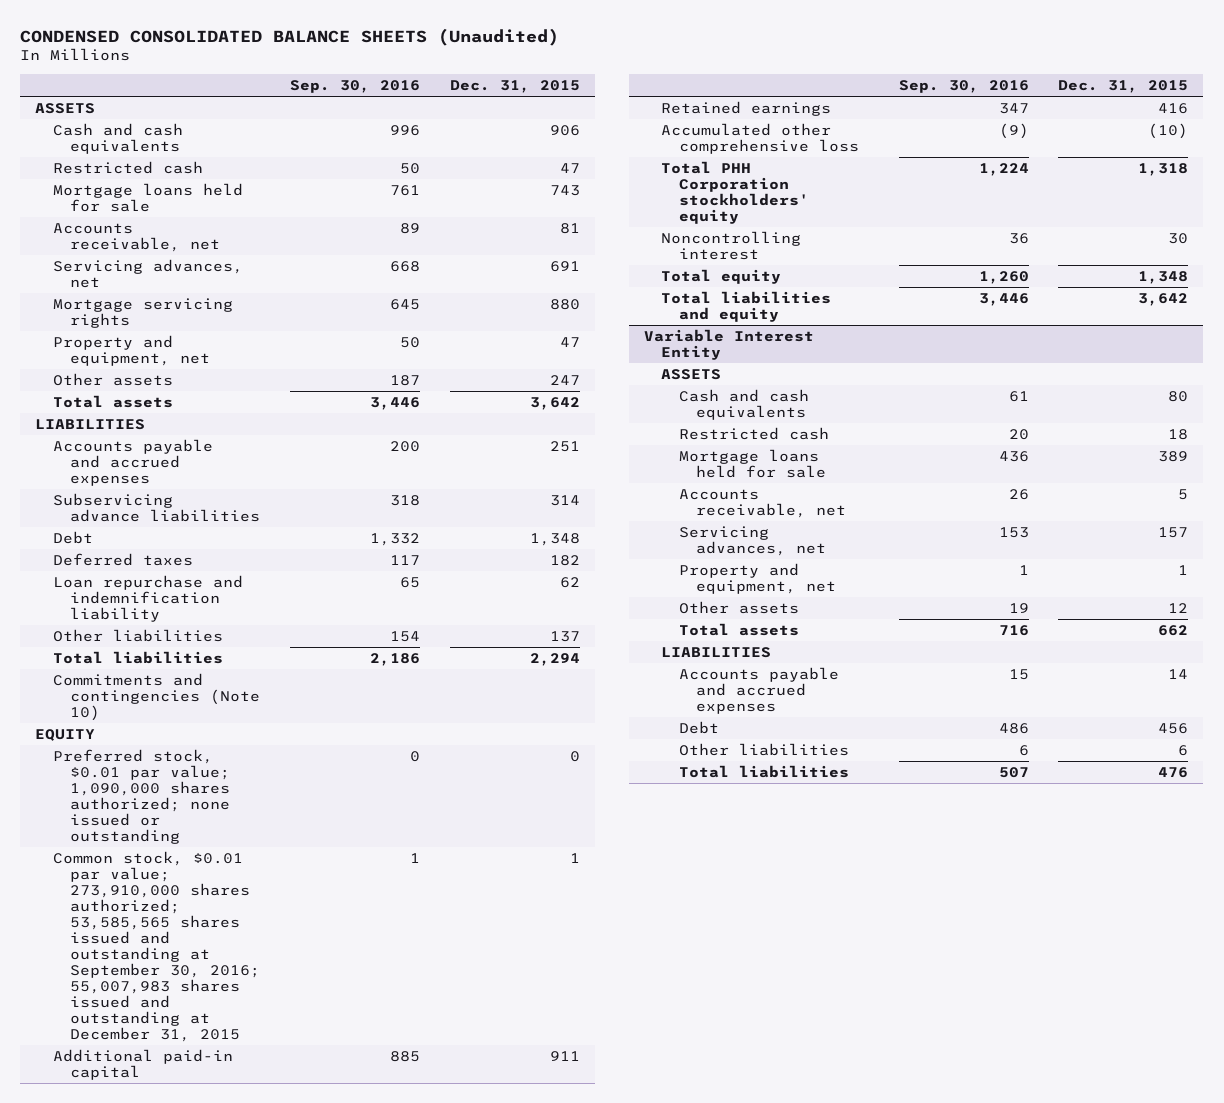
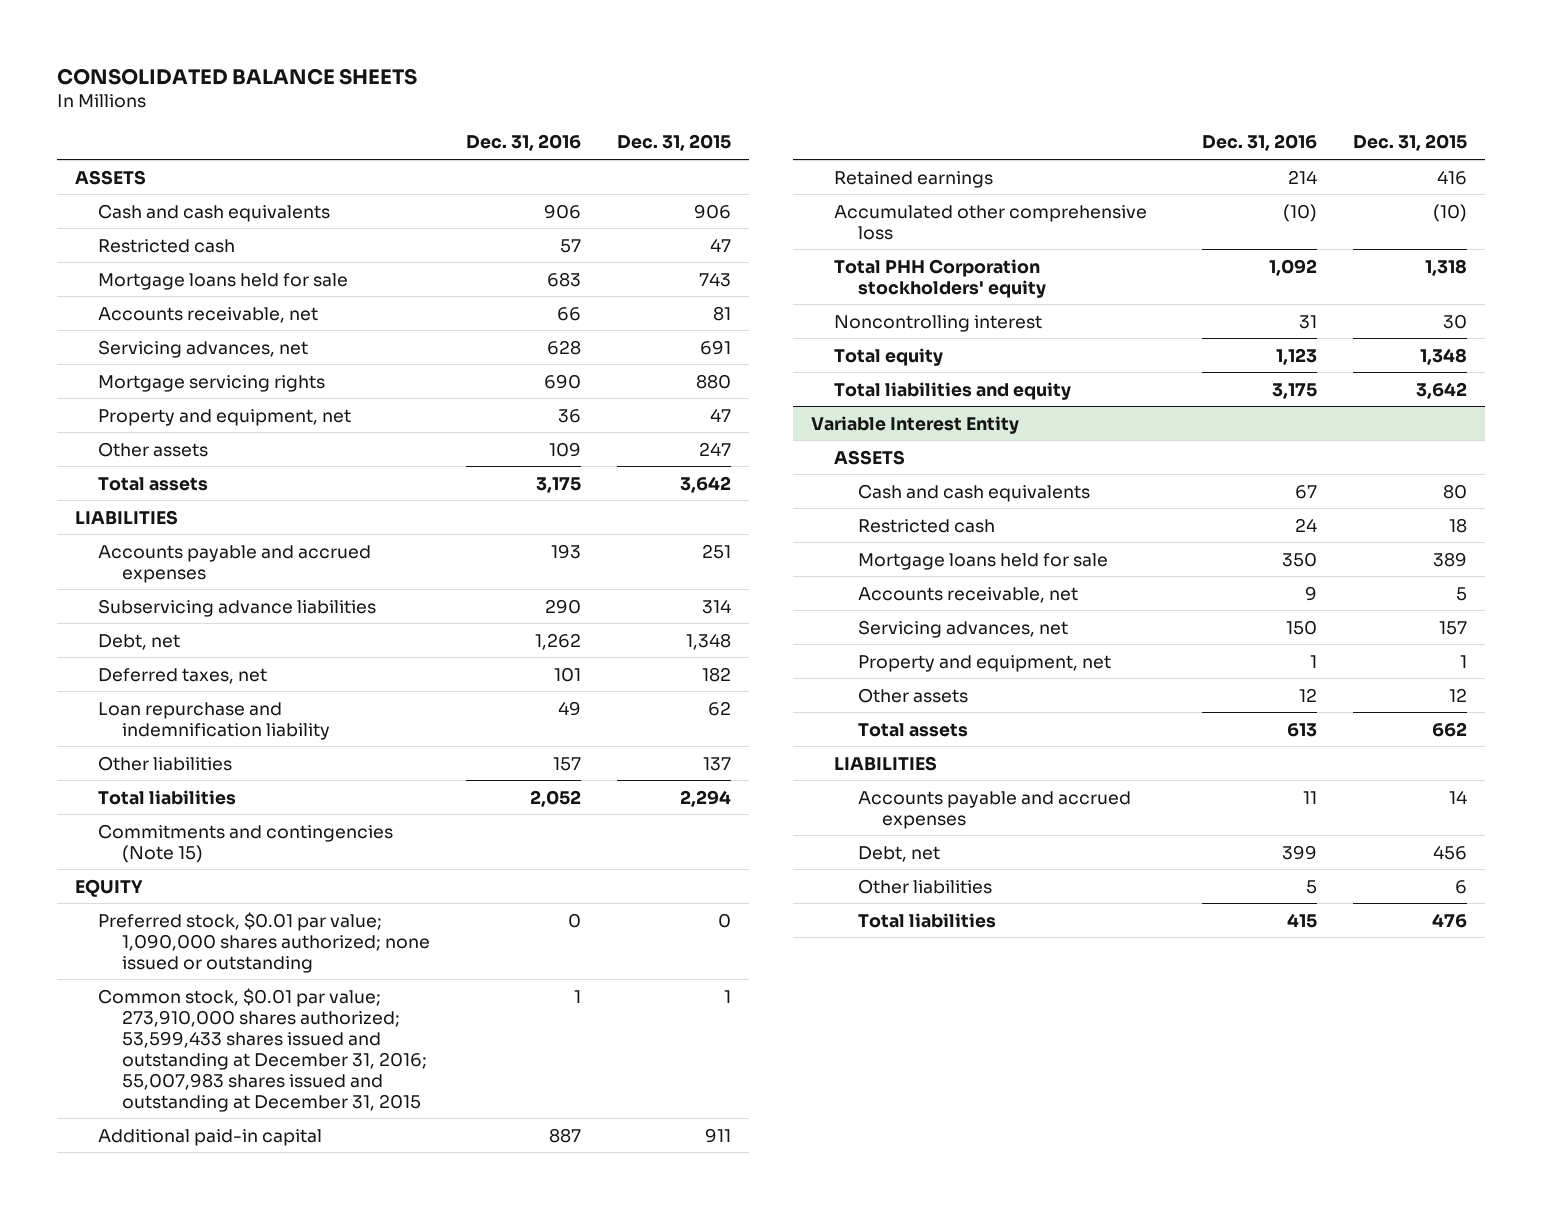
- CONDENSED CONSOLIDATED BALANCE SHEETS (Unaudited)
+ CONSOLIDATED BALANCE SHEETS
- | Sep. 30, 2016 | Dec. 31, 2015
+ | Dec. 31, 2016 | Dec. 31, 2015
- Debt | 1,332 | 1,348
- Deferred taxes | 117 | 182
+ Debt, net | 1,262 | 1,348
+ Deferred taxes, net | 101 | 182
- Commitments and contingencies (Note 10)
+ Commitments and contingencies (Note 15)
- Common stock, $0.01 par value; 273,910,000 shares authorized; 53,585,565 shares issued and outstanding at September 30, 2016; 55,007,983 shares issued and outstanding at December 31, 2015 | 1 | 1
+ Common stock, $0.01 par value; 273,910,000 shares authorized; 53,599,433 shares issued and outstanding at December 31, 2016; 55,007,983 shares issued and outstanding at December 31, 2015 | 1 | 1
@ Variable Interest Entity
- Debt | 486 | 456
+ Debt, net | 399 | 456

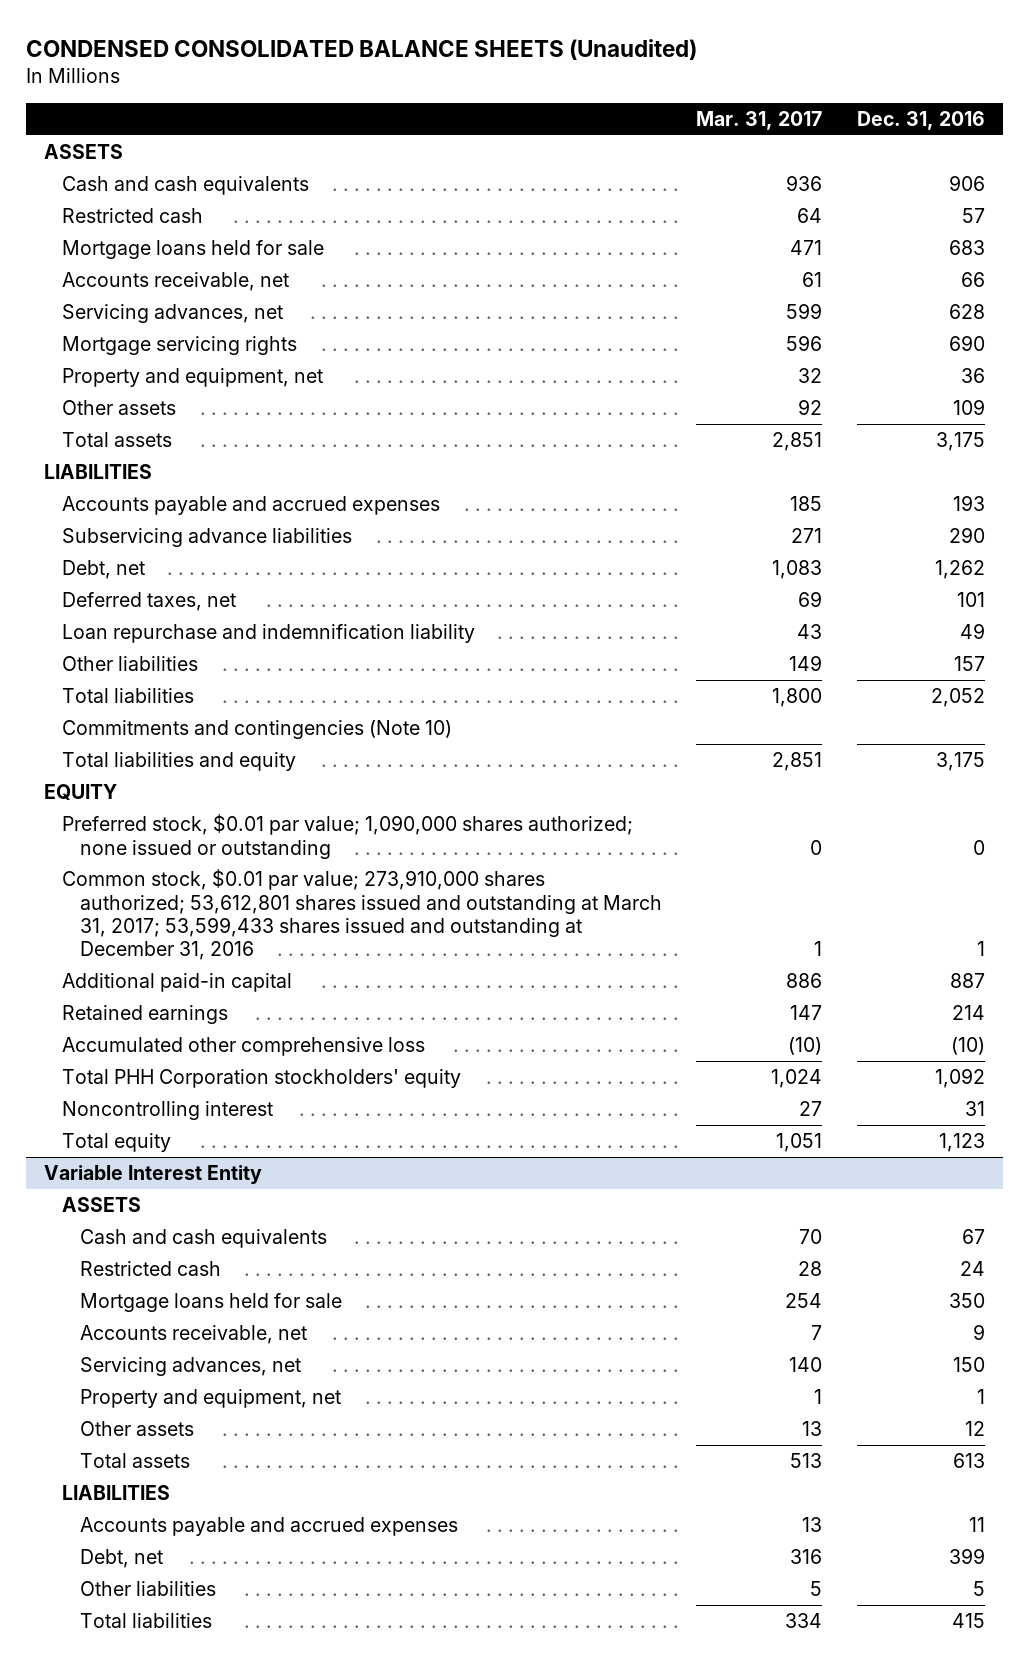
- CONSOLIDATED BALANCE SHEETS
+ CONDENSED CONSOLIDATED BALANCE SHEETS (Unaudited)
- | Dec. 31, 2016 | Dec. 31, 2015
+ | Mar. 31, 2017 | Dec. 31, 2016
- Commitments and contingencies (Note 15)
+ Commitments and contingencies (Note 10)
moved up: Total liabilities and equity | 2,851 | 3,175
- Common stock, $0.01 par value; 273,910,000 shares authorized; 53,599,433 shares issued and outstanding at December 31, 2016; 55,007,983 shares issued and outstanding at December 31, 2015 | 1 | 1
+ Common stock, $0.01 par value; 273,910,000 shares authorized; 53,612,801 shares issued and outstanding at March 31, 2017; 53,599,433 shares issued and outstanding at December 31, 2016 | 1 | 1

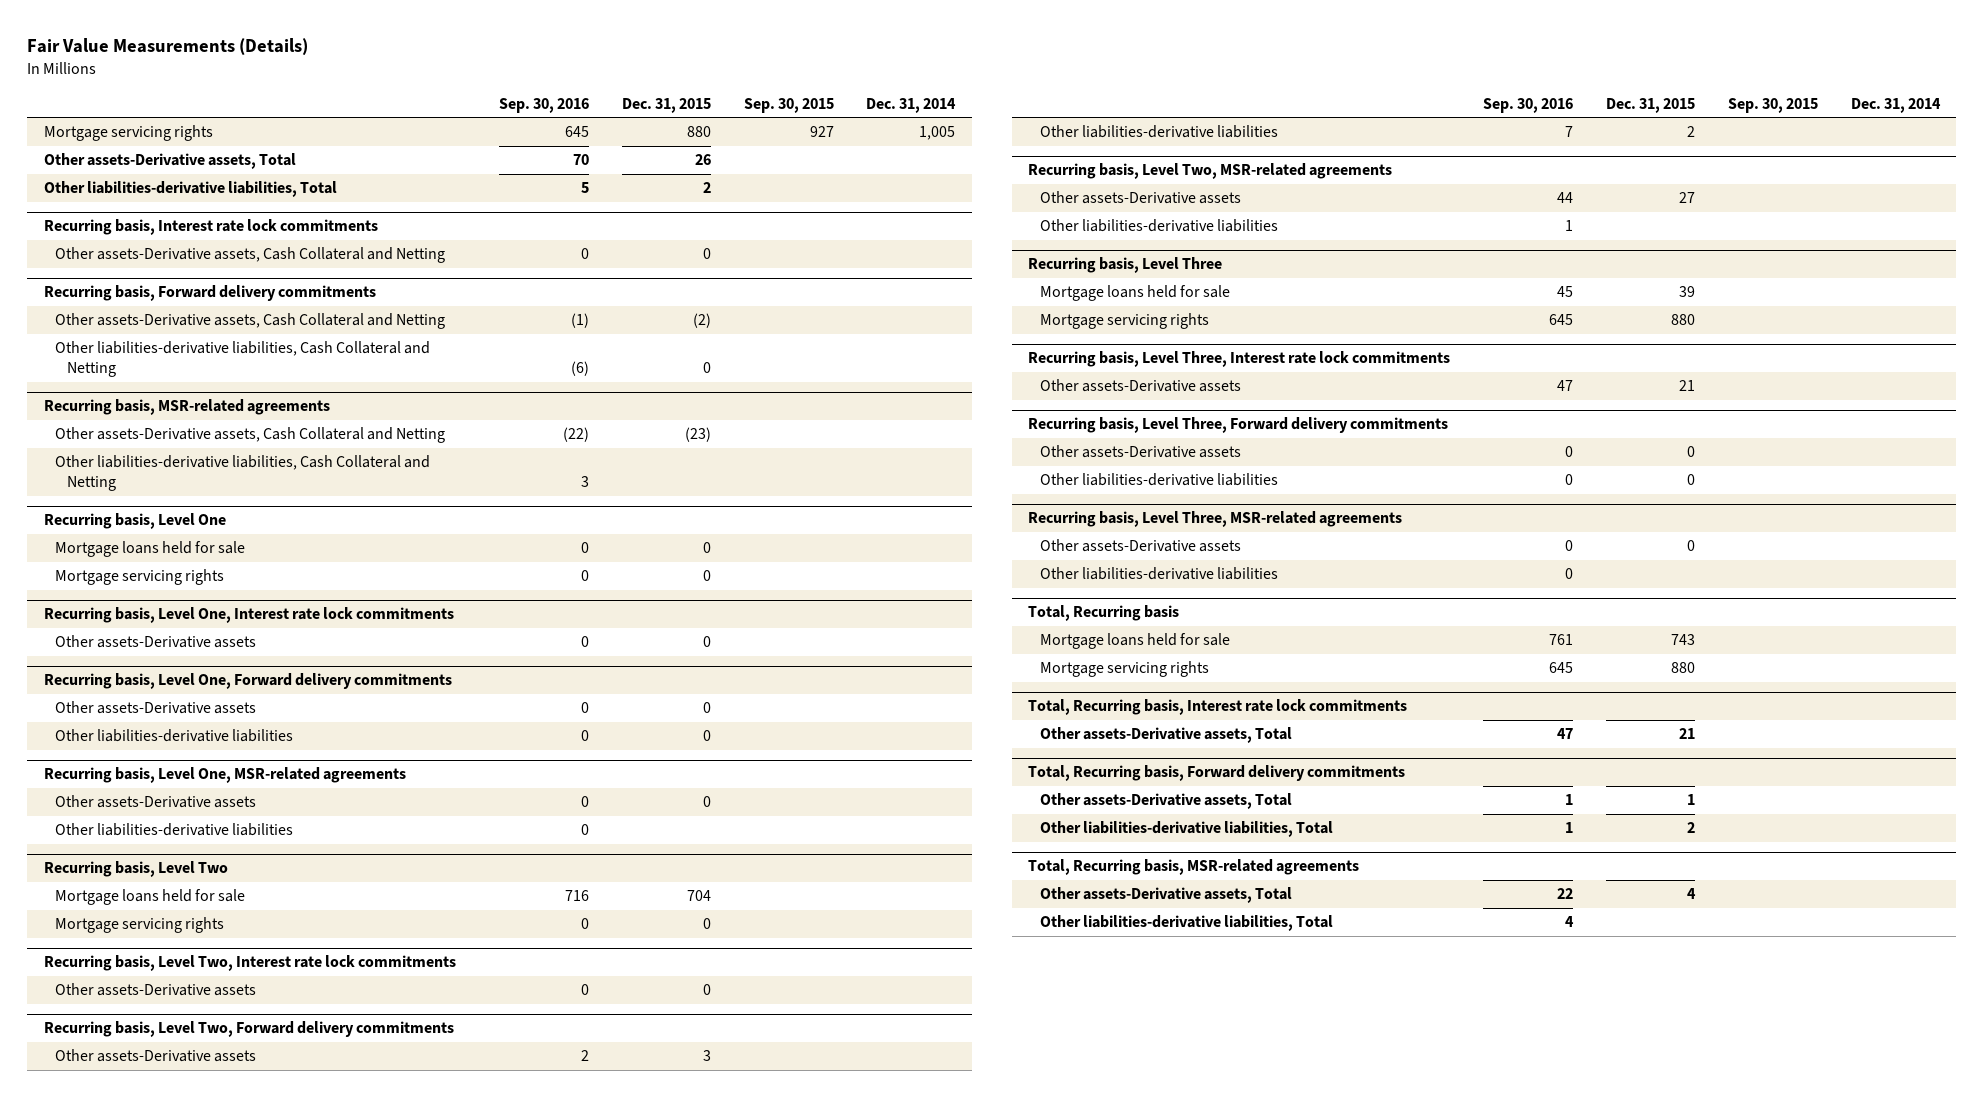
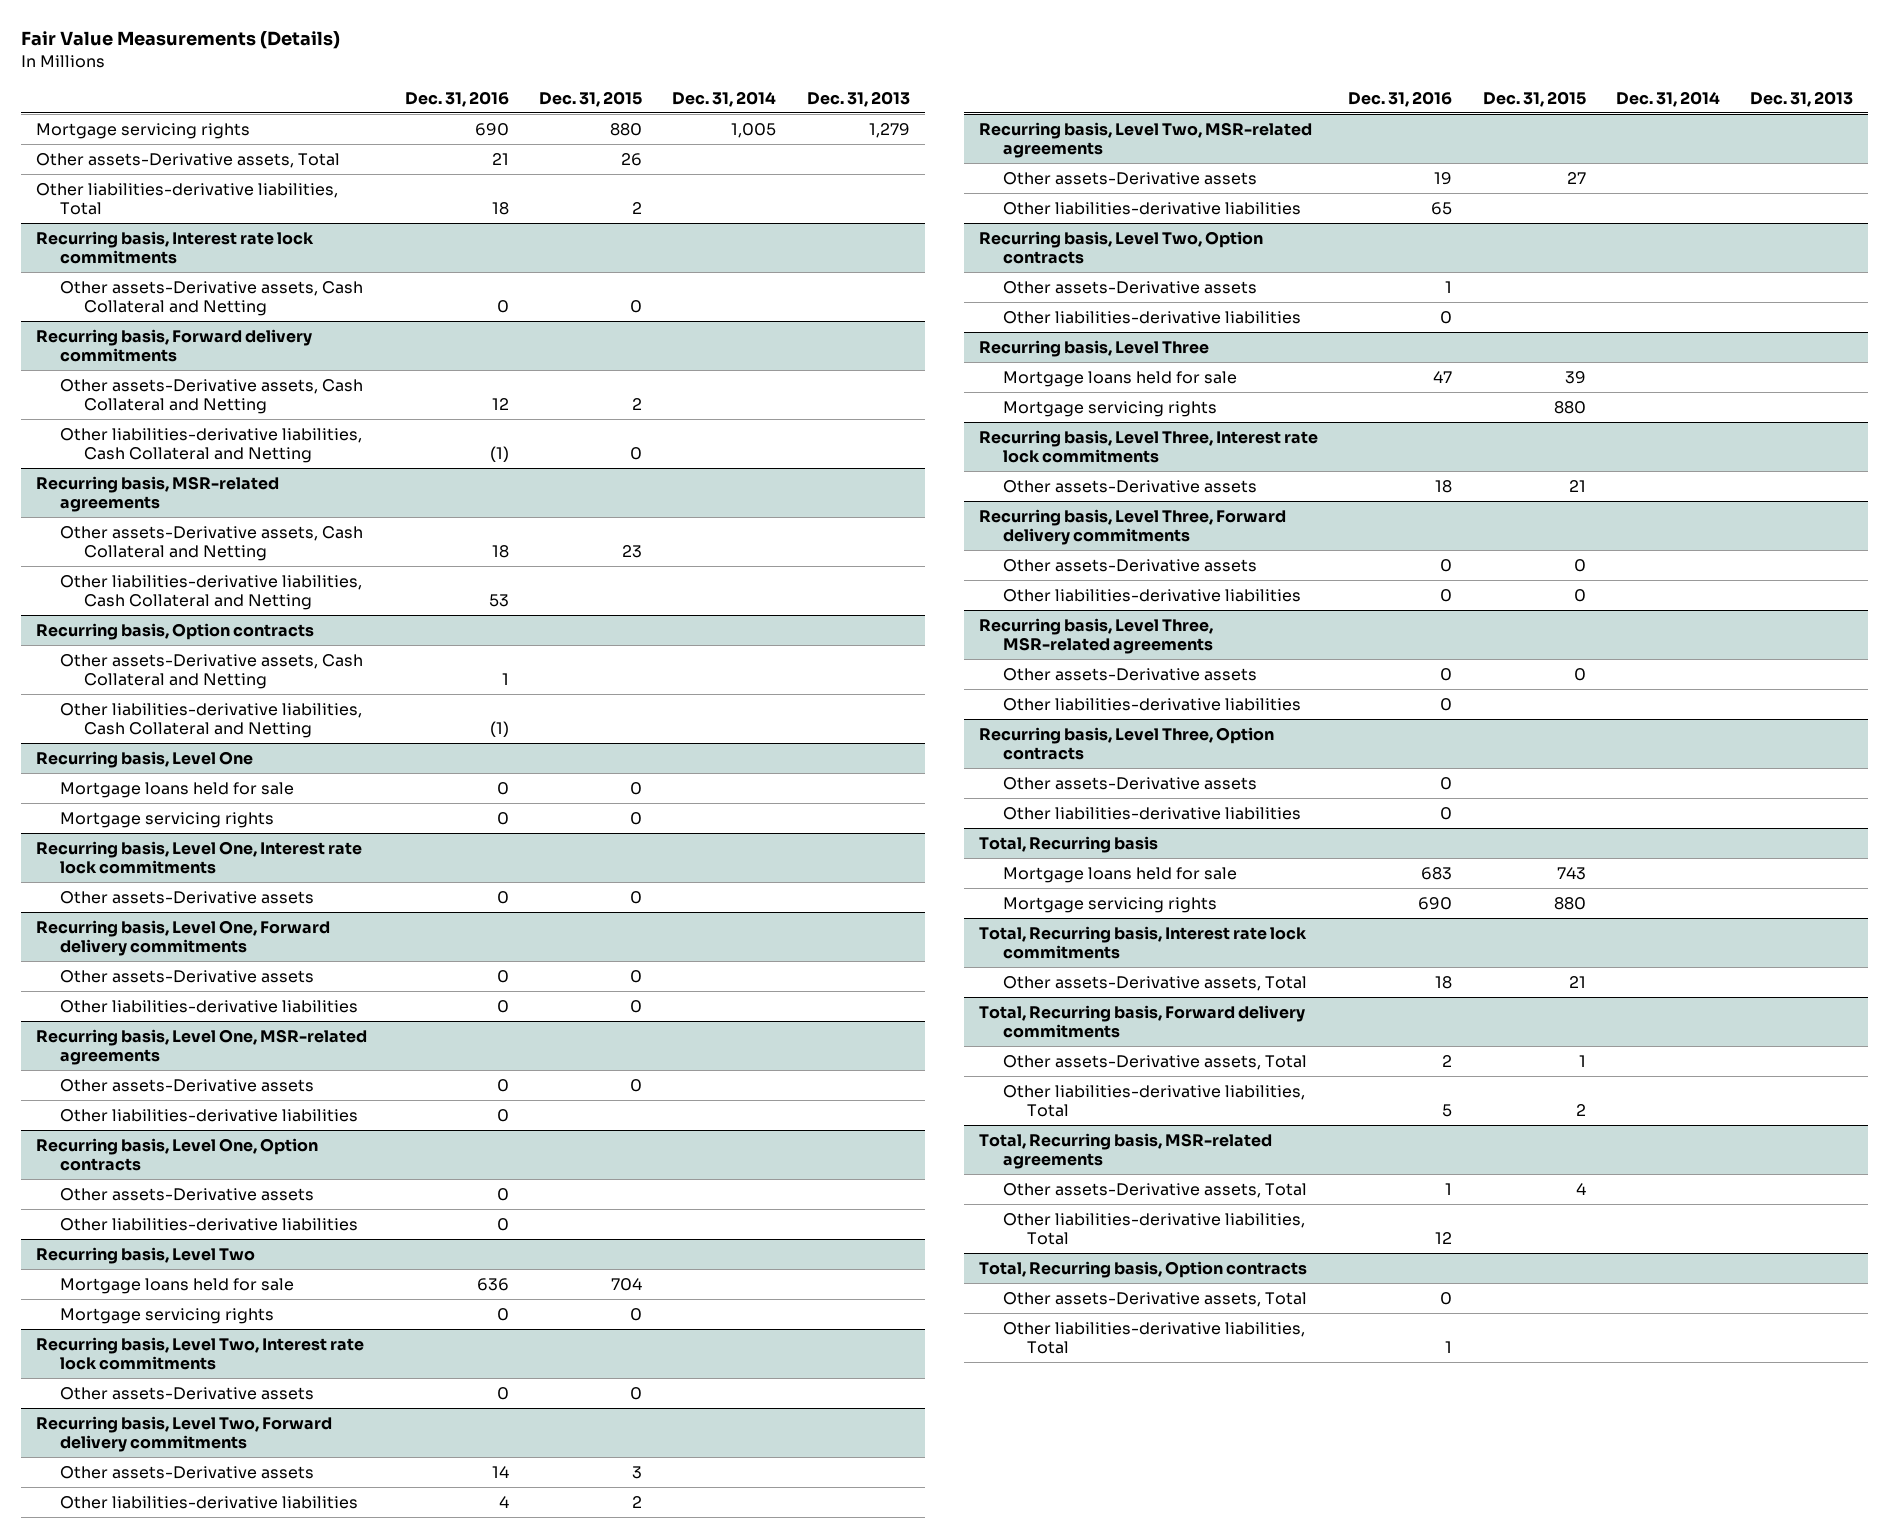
- | Sep. 30, 2016 | Dec. 31, 2015 | Sep. 30, 2015 | Dec. 31, 2014
+ | Dec. 31, 2016 | Dec. 31, 2015 | Dec. 31, 2014 | Dec. 31, 2013
@ Recurring basis, Forward delivery commitments
- Other assets-Derivative assets, Cash Collateral and Netting | (1) | (2) | |
+ Other assets-Derivative assets, Cash Collateral and Netting | 12 | 2 | |
@ Recurring basis, MSR-related agreements
- Other assets-Derivative assets, Cash Collateral and Netting | (22) | (23) | |
+ Other assets-Derivative assets, Cash Collateral and Netting | 18 | 23 | |
+ Recurring basis, Option contracts
+ Other assets-Derivative assets, Cash Collateral and Netting | 1 | | |
+ Other liabilities-derivative liabilities, Cash Collateral and Netting | (1) | | |
+ Recurring basis, Level One, Option contracts
+ Other assets-Derivative assets | 0 | | |
+ Other liabilities-derivative liabilities | 0 | | |
+ Recurring basis, Level Two, Option contracts
+ Other assets-Derivative assets | 1 | | |
+ Other liabilities-derivative liabilities | 0 | | |
+ Recurring basis, Level Three, Option contracts
+ Other assets-Derivative assets | 0 | | |
+ Other liabilities-derivative liabilities | 0 | | |
+ Total, Recurring basis, Option contracts
+ Other assets-Derivative assets, Total | 0 | | |
+ Other liabilities-derivative liabilities, Total | 1 | | |

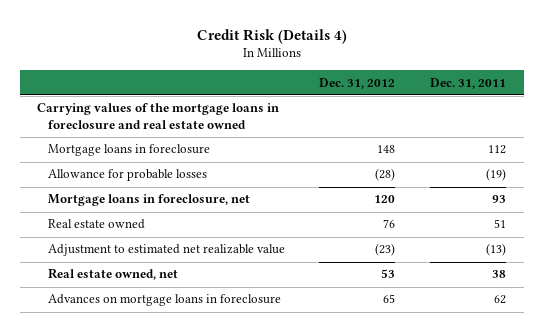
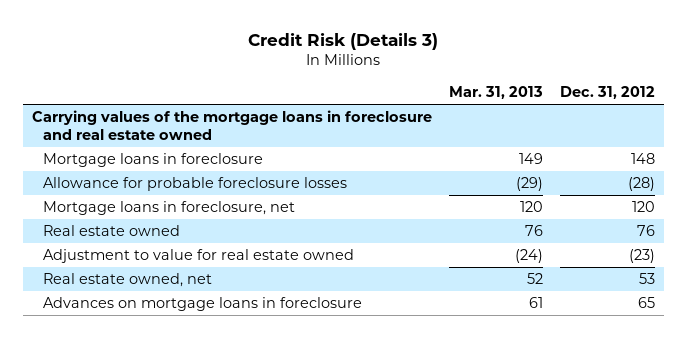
- Credit Risk (Details 4)
+ Credit Risk (Details 3)
- | Dec. 31, 2012 | Dec. 31, 2011
+ | Mar. 31, 2013 | Dec. 31, 2012
- Allowance for probable losses | (28) | (19)
+ Allowance for probable foreclosure losses | (29) | (28)
- Adjustment to estimated net realizable value | (23) | (13)
+ Adjustment to value for real estate owned | (24) | (23)

